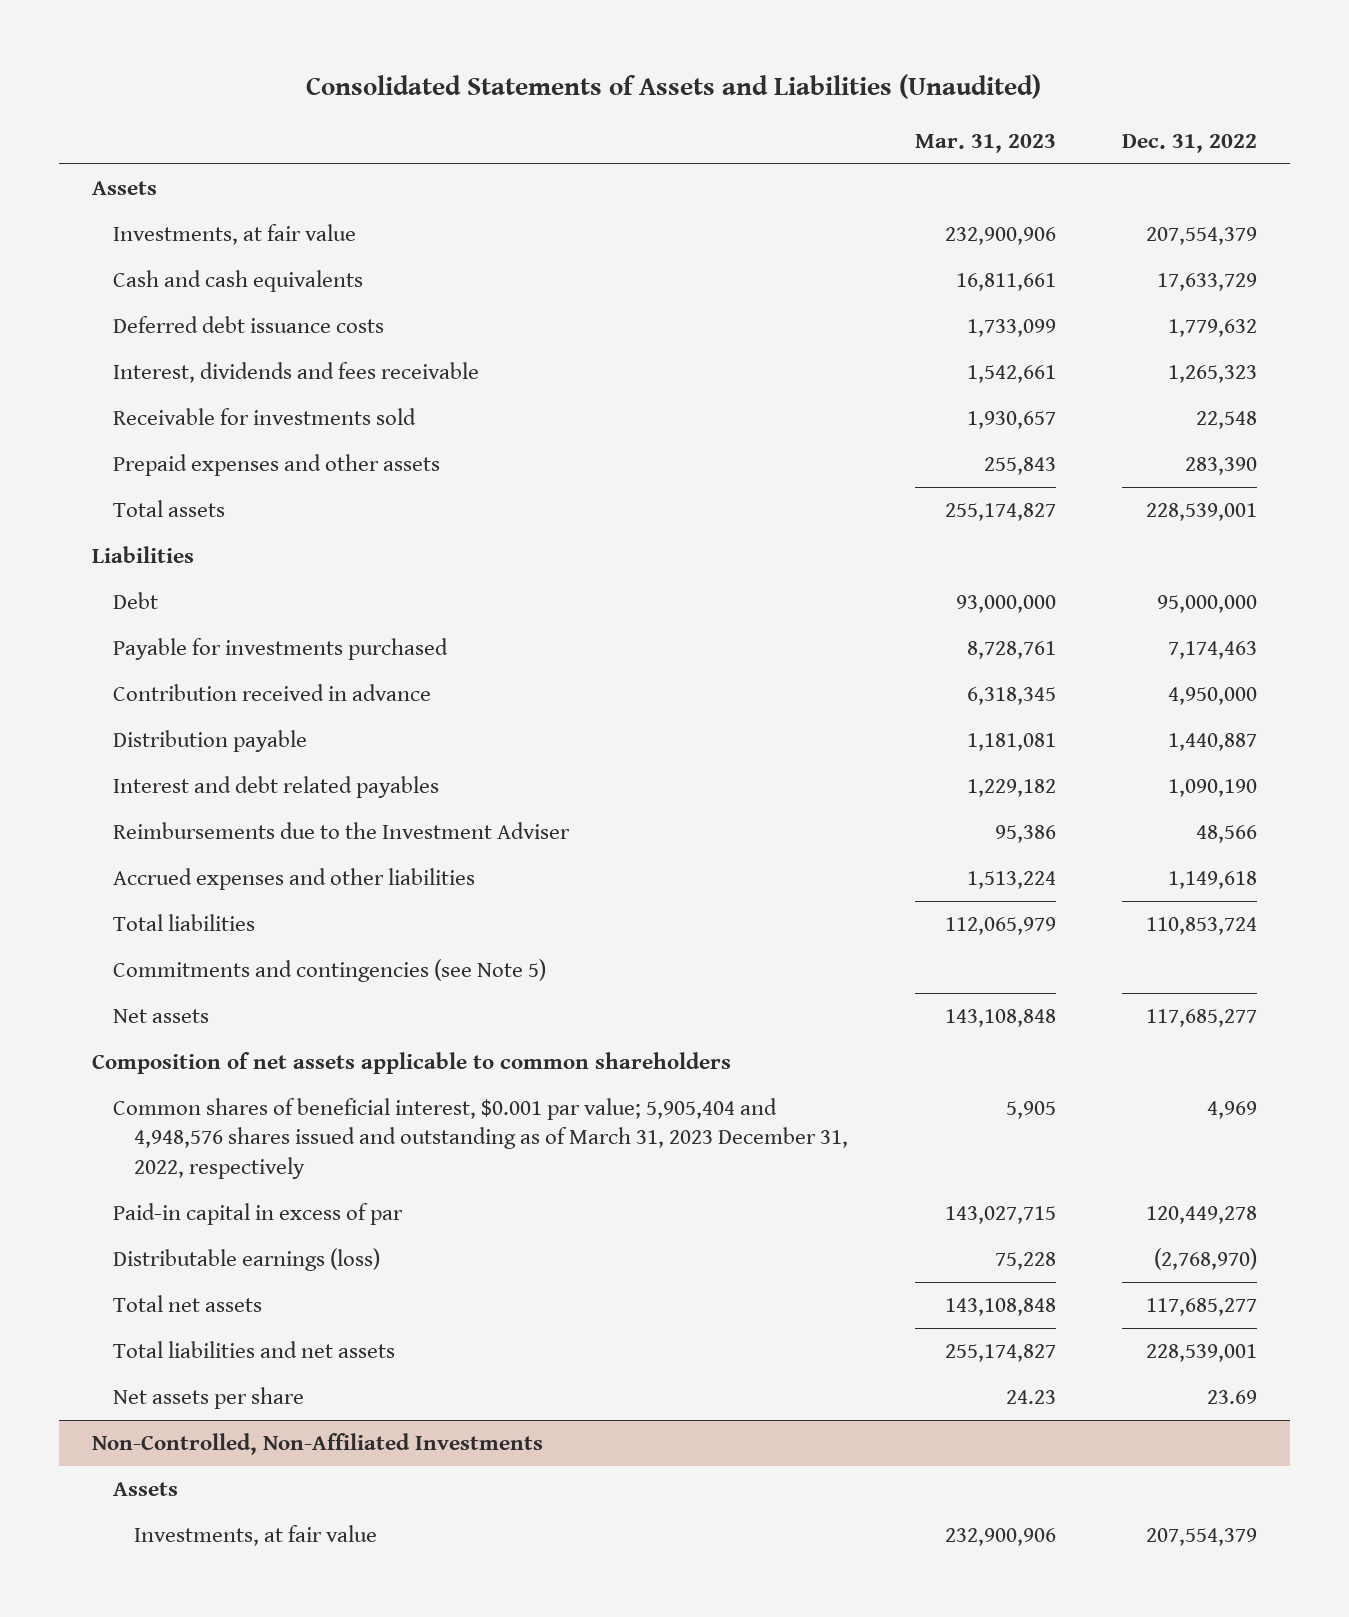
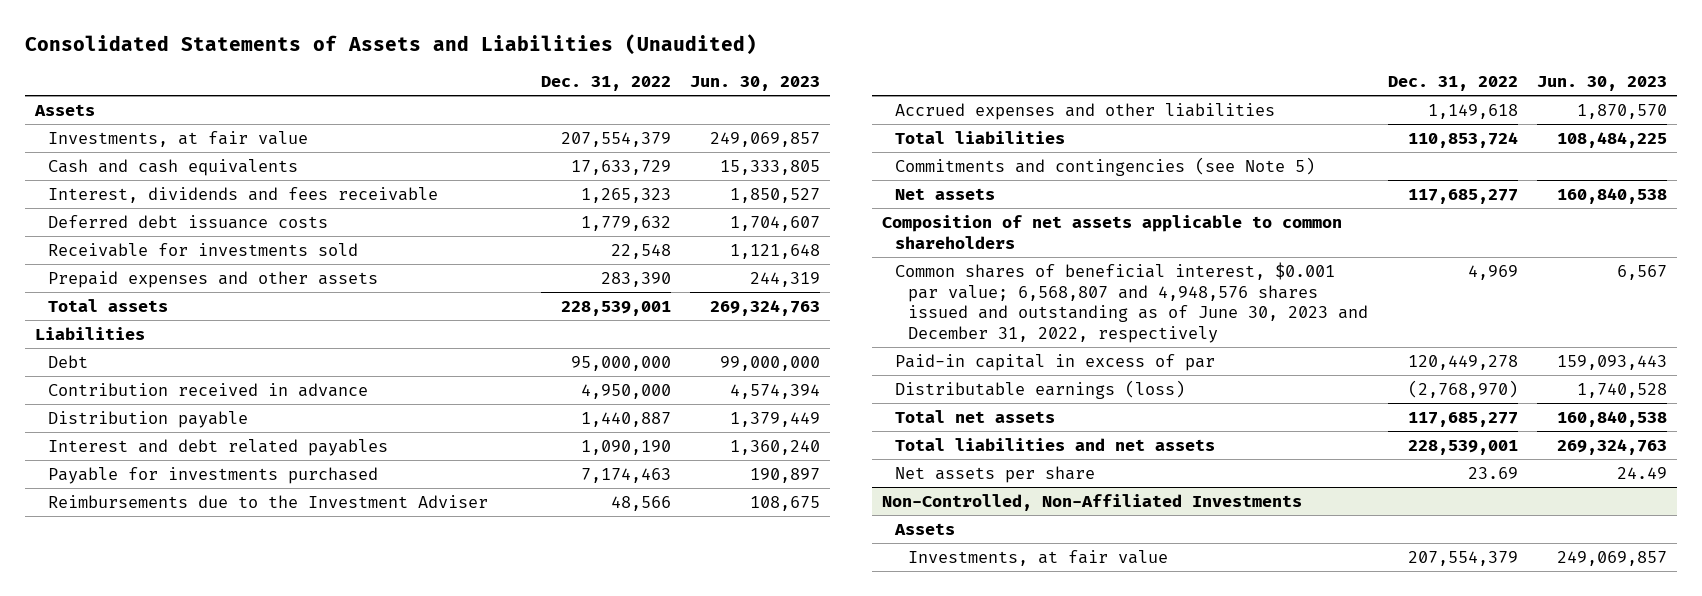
- | Mar. 31, 2023 | Dec. 31, 2022
+ | Dec. 31, 2022 | Jun. 30, 2023
moved down: Deferred debt issuance costs | 1,779,632 | 1,704,607
moved down: Payable for investments purchased | 7,174,463 | 190,897
- Common shares of beneficial interest, $0.001 par value; 5,905,404 and 4,948,576 shares issued and outstanding as of March 31, 2023 December 31, 2022, respectively | 5,905 | 4,969
+ Common shares of beneficial interest, $0.001 par value; 6,568,807 and 4,948,576 shares issued and outstanding as of June 30, 2023 and December 31, 2022, respectively | 4,969 | 6,567

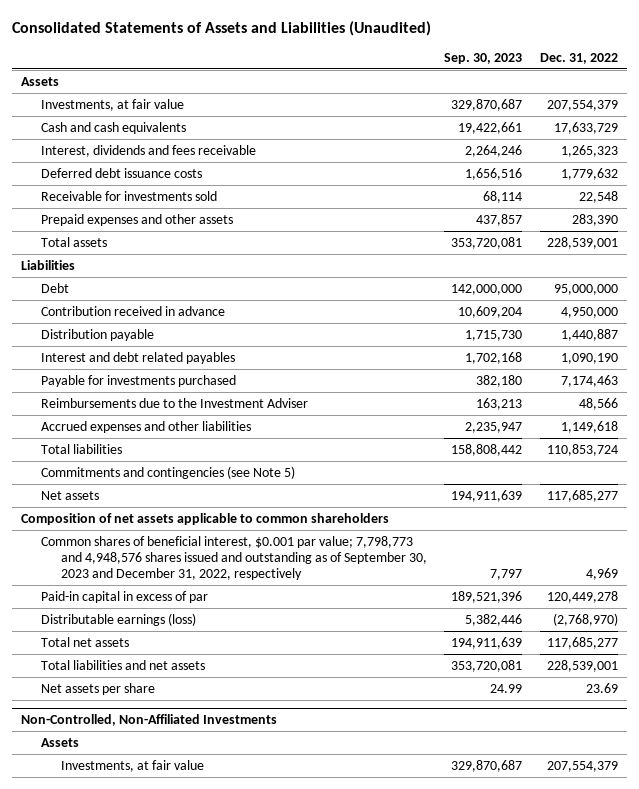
- | Dec. 31, 2022 | Jun. 30, 2023
+ | Sep. 30, 2023 | Dec. 31, 2022
- Common shares of beneficial interest, $0.001 par value; 6,568,807 and 4,948,576 shares issued and outstanding as of June 30, 2023 and December 31, 2022, respectively | 4,969 | 6,567
+ Common shares of beneficial interest, $0.001 par value; 7,798,773 and 4,948,576 shares issued and outstanding as of September 30, 2023 and December 31, 2022, respectively | 7,797 | 4,969

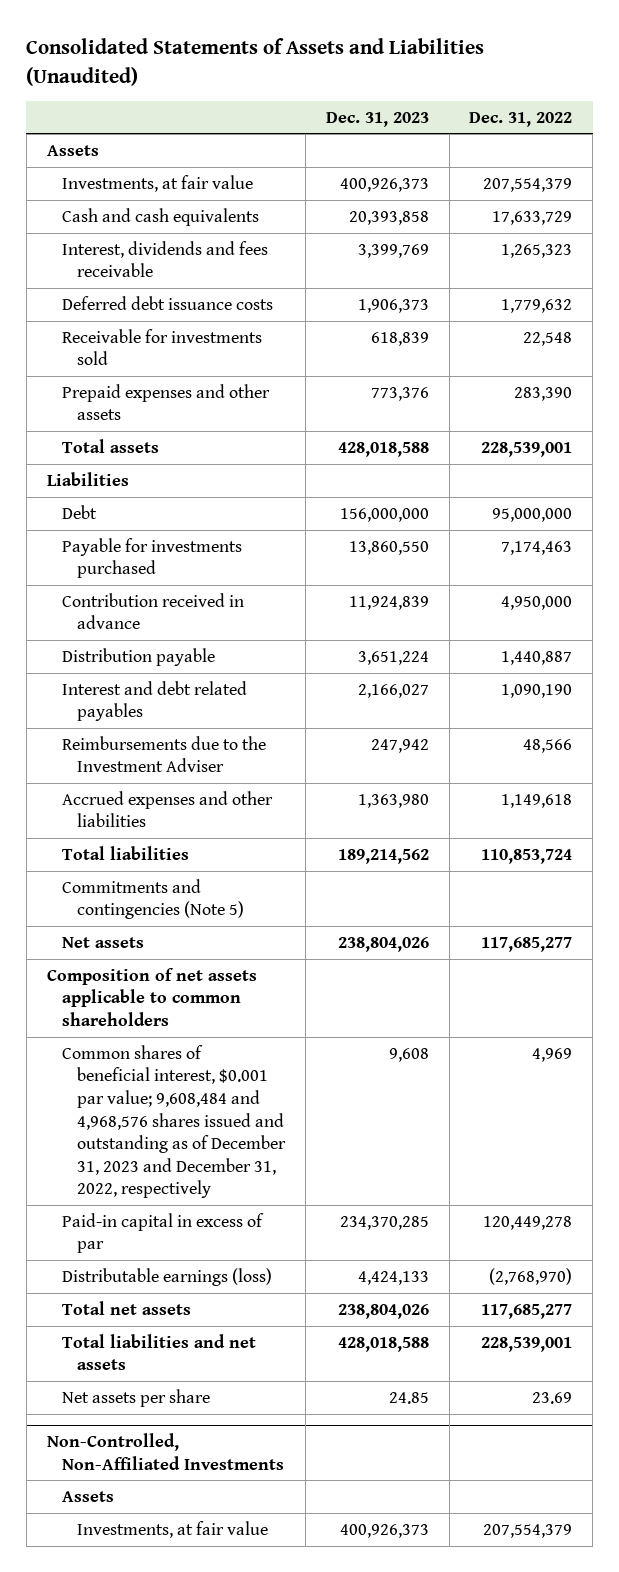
- | Sep. 30, 2023 | Dec. 31, 2022
+ | Dec. 31, 2023 | Dec. 31, 2022
moved up: Payable for investments purchased | 13,860,550 | 7,174,463
- Commitments and contingencies (see Note 5)
+ Commitments and contingencies (Note 5)
- Common shares of beneficial interest, $0.001 par value; 7,798,773 and 4,948,576 shares issued and outstanding as of September 30, 2023 and December 31, 2022, respectively | 7,797 | 4,969
+ Common shares of beneficial interest, $0.001 par value; 9,608,484 and 4,968,576 shares issued and outstanding as of December 31, 2023 and December 31, 2022, respectively | 9,608 | 4,969

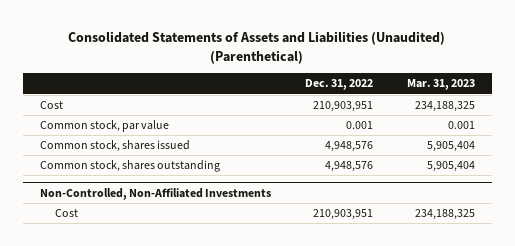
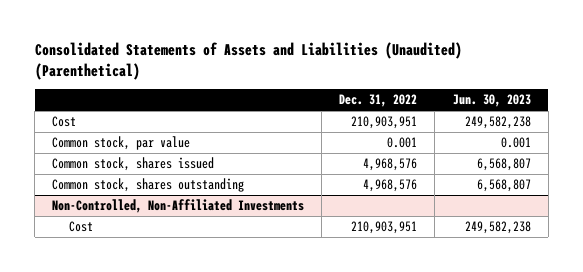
- | Dec. 31, 2022 | Mar. 31, 2023
+ | Dec. 31, 2022 | Jun. 30, 2023
- Common stock, shares issued | 4,948,576 | 5,905,404
- Common stock, shares outstanding | 4,948,576 | 5,905,404
+ Common stock, shares issued | 4,968,576 | 6,568,807
+ Common stock, shares outstanding | 4,968,576 | 6,568,807

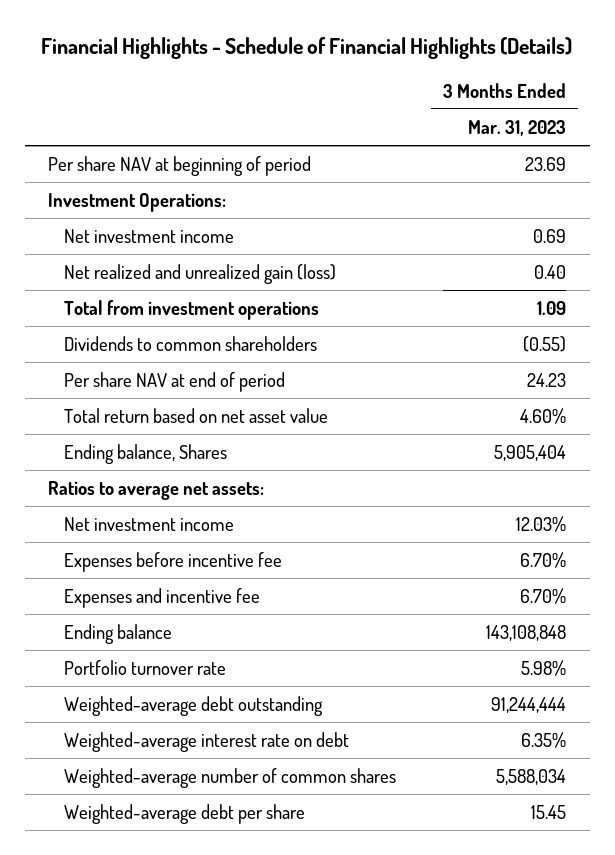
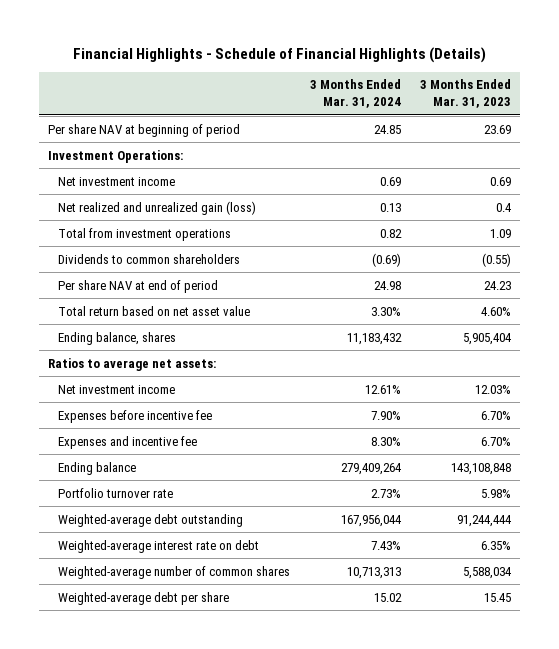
- | 3 Months Ended Mar. 31, 2023
+ | 3 Months Ended Mar. 31, 2024 | 3 Months Ended Mar. 31, 2023
- Net realized and unrealized gain (loss) | 0.40
+ Net realized and unrealized gain (loss) | 0.13 | 0.4
- Ending balance, Shares | 5,905,404
+ Ending balance, shares | 11,183,432 | 5,905,404

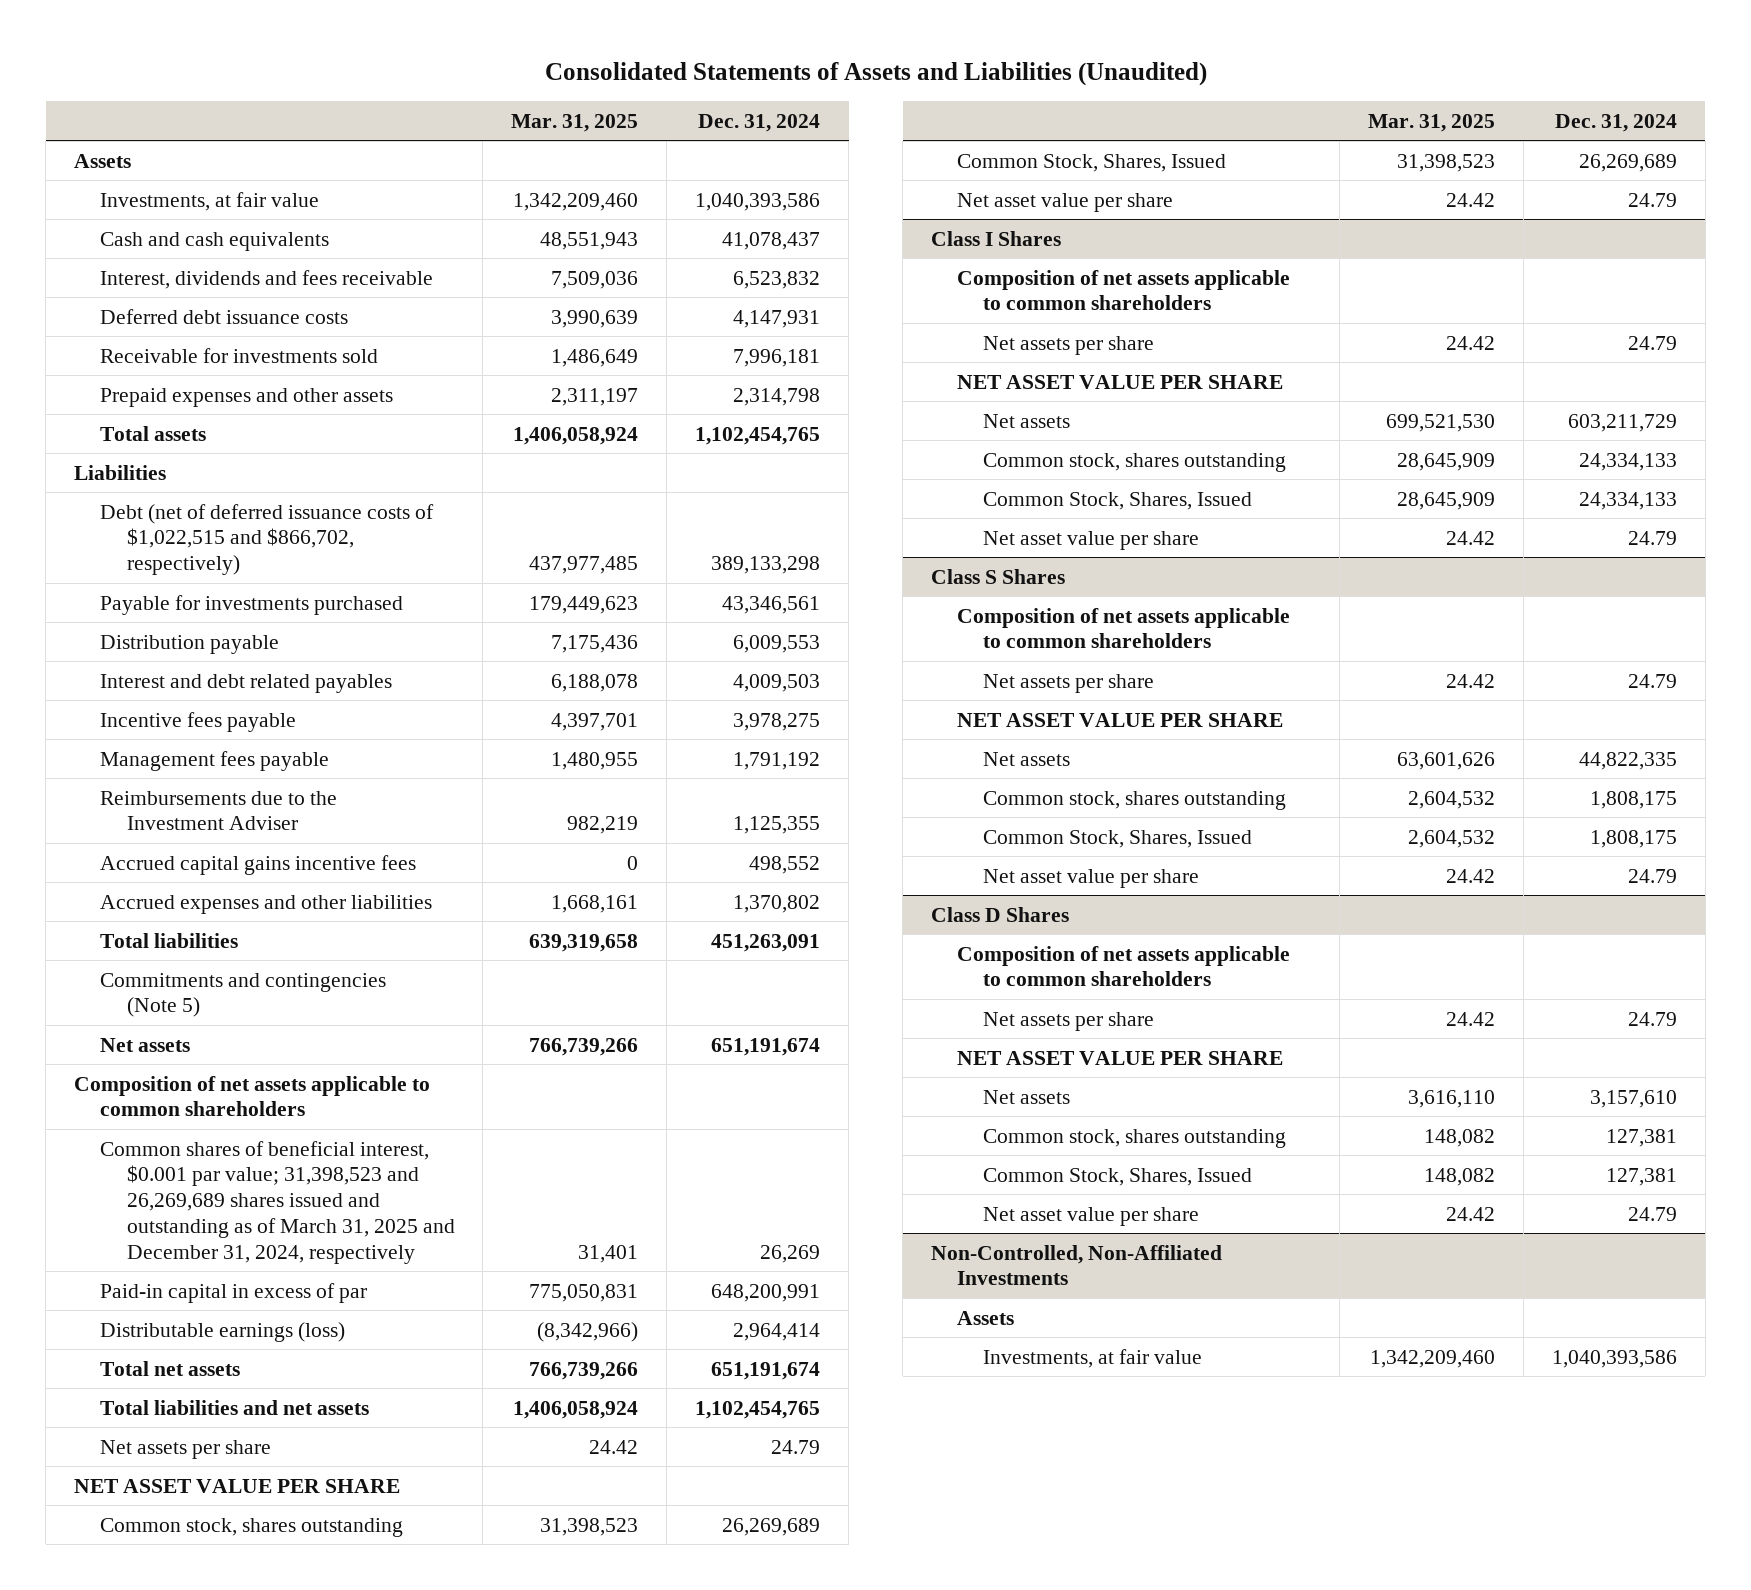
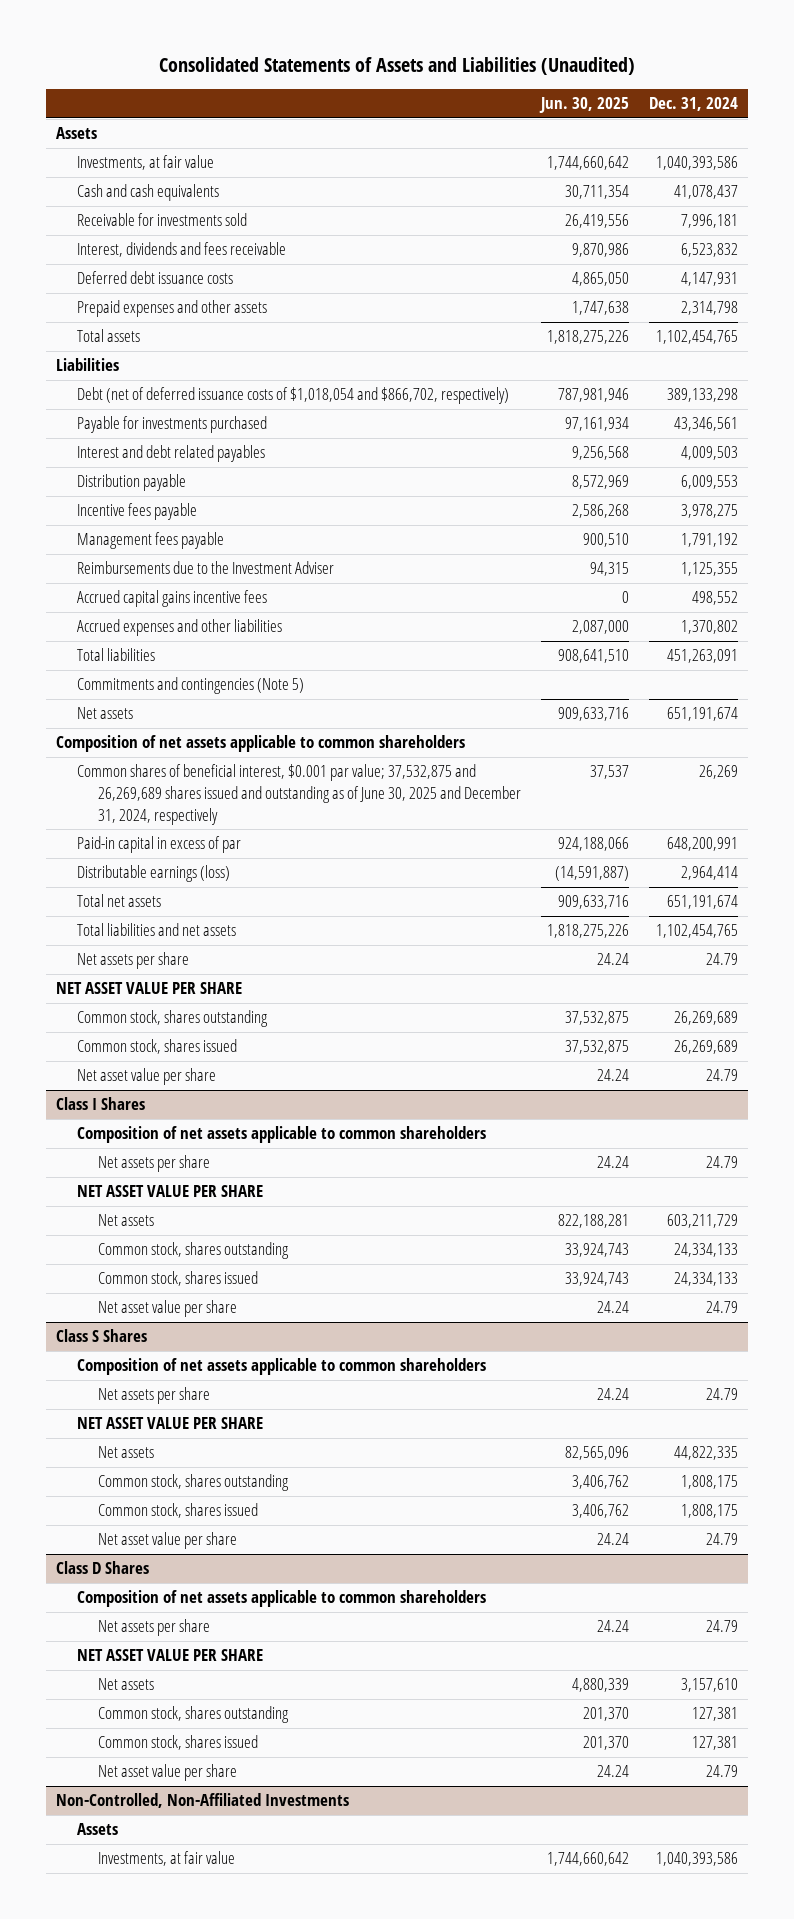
- | Mar. 31, 2025 | Dec. 31, 2024
+ | Jun. 30, 2025 | Dec. 31, 2024
moved up: Receivable for investments sold | 26,419,556 | 7,996,181
- Debt (net of deferred issuance costs of $1,022,515 and $866,702, respectively) | 437,977,485 | 389,133,298
+ Debt (net of deferred issuance costs of $1,018,054 and $866,702, respectively) | 787,981,946 | 389,133,298
moved down: Distribution payable | 8,572,969 | 6,009,553
- Common shares of beneficial interest, $0.001 par value; 31,398,523 and 26,269,689 shares issued and outstanding as of March 31, 2025 and December 31, 2024, respectively | 31,401 | 26,269
+ Common shares of beneficial interest, $0.001 par value; 37,532,875 and 26,269,689 shares issued and outstanding as of June 30, 2025 and December 31, 2024, respectively | 37,537 | 26,269
- Common Stock, Shares, Issued | 31,398,523 | 26,269,689
+ Common stock, shares issued | 37,532,875 | 26,269,689
@ Class I Shares
- Common Stock, Shares, Issued | 28,645,909 | 24,334,133
+ Common stock, shares issued | 33,924,743 | 24,334,133
@ Class S Shares
- Common Stock, Shares, Issued | 2,604,532 | 1,808,175
+ Common stock, shares issued | 3,406,762 | 1,808,175
@ Class D Shares
- Common Stock, Shares, Issued | 148,082 | 127,381
+ Common stock, shares issued | 201,370 | 127,381

